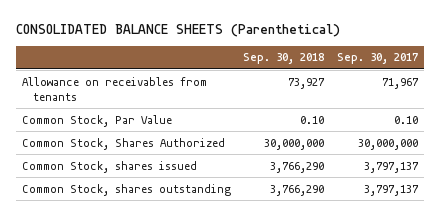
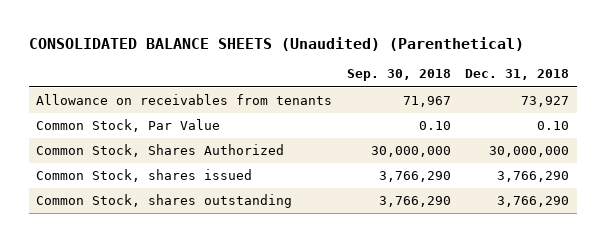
- CONSOLIDATED BALANCE SHEETS (Parenthetical)
+ CONSOLIDATED BALANCE SHEETS (Unaudited) (Parenthetical)
- | Sep. 30, 2018 | Sep. 30, 2017
+ | Sep. 30, 2018 | Dec. 31, 2018
- Allowance on receivables from tenants | 73,927 | 71,967
+ Allowance on receivables from tenants | 71,967 | 73,927

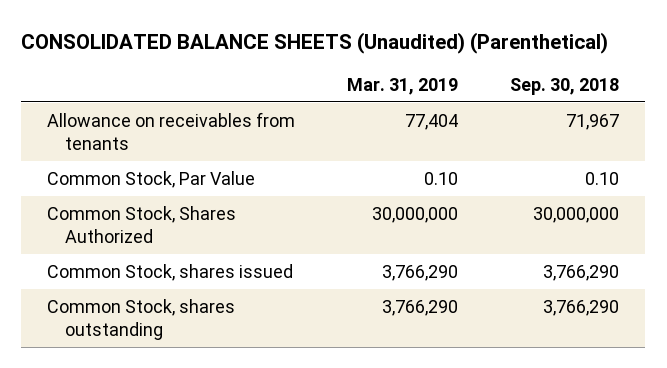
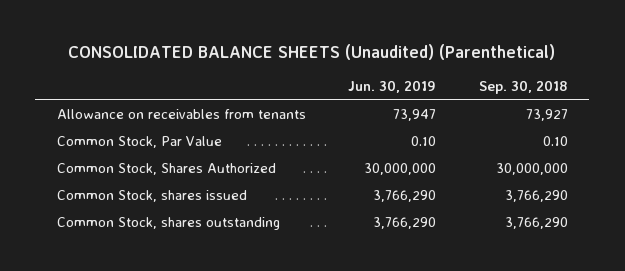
- | Mar. 31, 2019 | Sep. 30, 2018
+ | Jun. 30, 2019 | Sep. 30, 2018
- Allowance on receivables from tenants | 77,404 | 71,967
+ Allowance on receivables from tenants | 73,947 | 73,927

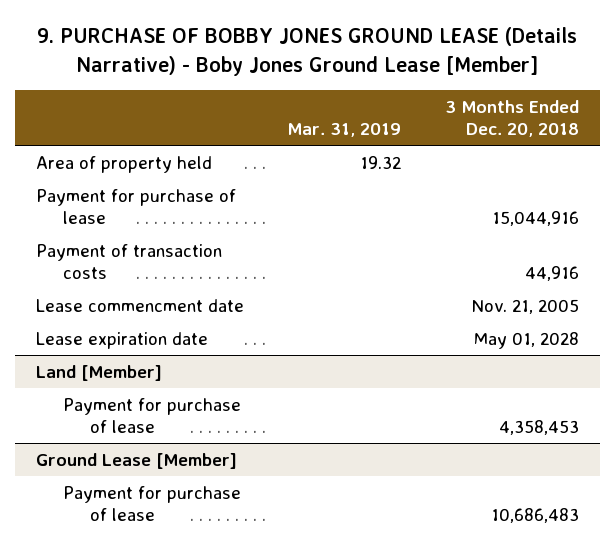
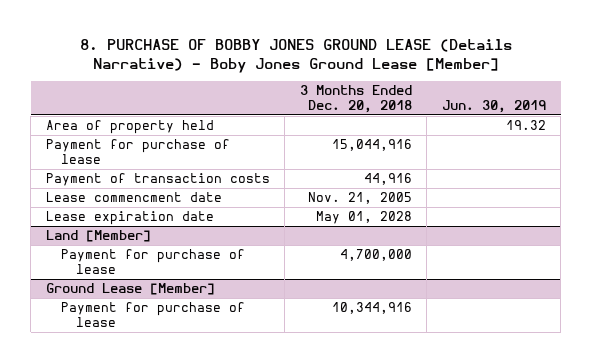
- 9. PURCHASE OF BOBBY JONES GROUND LEASE (Details Narrative) - Boby Jones Ground Lease [Member]
+ 8. PURCHASE OF BOBBY JONES GROUND LEASE (Details Narrative) - Boby Jones Ground Lease [Member]
- | Mar. 31, 2019 | 3 Months Ended Dec. 20, 2018
+ | 3 Months Ended Dec. 20, 2018 | Jun. 30, 2019
@ Land [Member]
- Payment for purchase of lease | | 4,358,453
+ Payment for purchase of lease | 4,700,000 |
@ Ground Lease [Member]
- Payment for purchase of lease | | 10,686,483
+ Payment for purchase of lease | 10,344,916 |

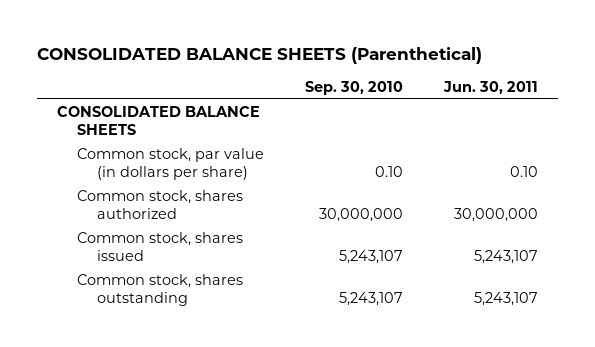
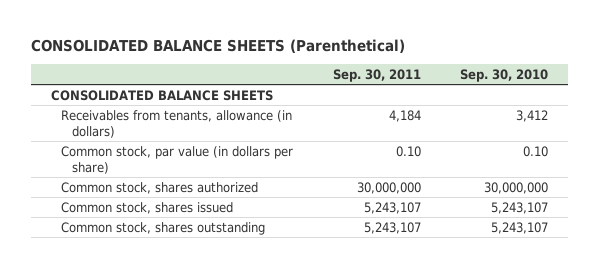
- | Sep. 30, 2010 | Jun. 30, 2011
+ | Sep. 30, 2011 | Sep. 30, 2010
+ Receivables from tenants, allowance (in dollars) | 4,184 | 3,412

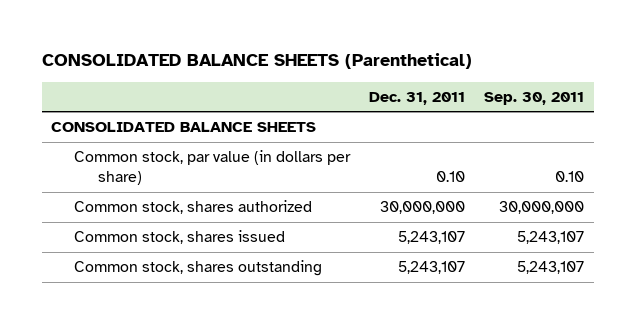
- | Sep. 30, 2011 | Sep. 30, 2010
+ | Dec. 31, 2011 | Sep. 30, 2011
- Receivables from tenants, allowance (in dollars) | 4,184 | 3,412

